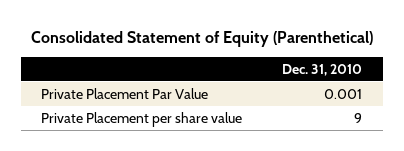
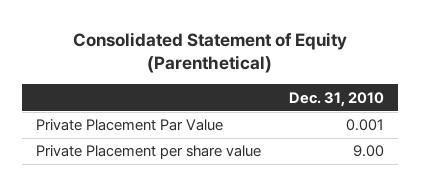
- Private Placement per share value | 9
+ Private Placement per share value | 9.00

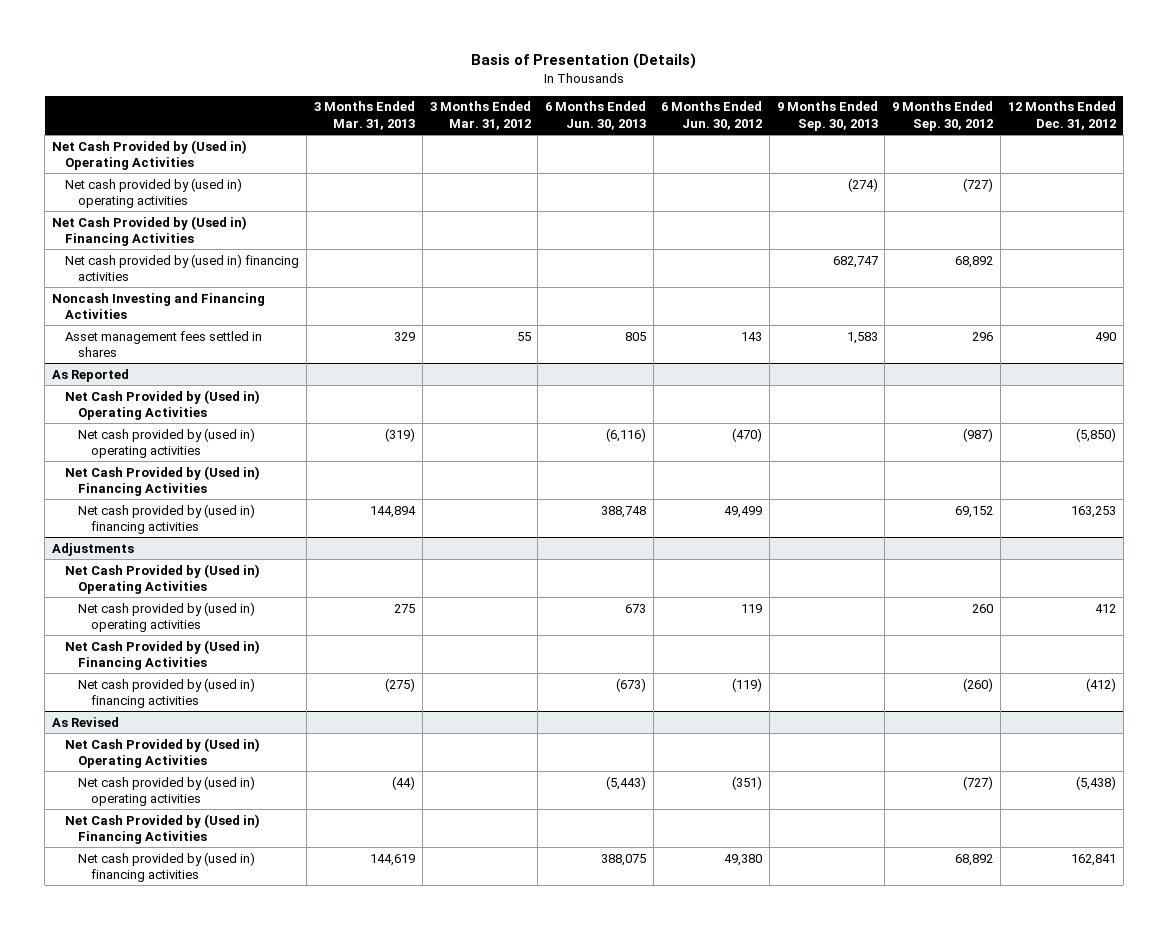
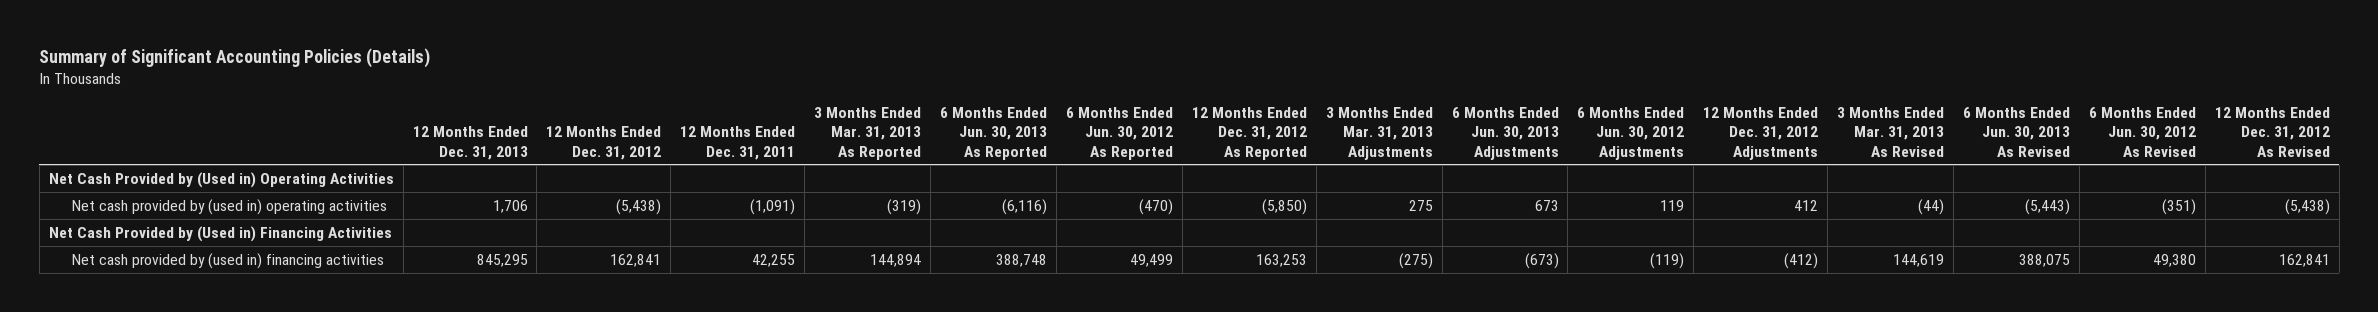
- Basis of Presentation (Details)
+ Summary of Significant Accounting Policies (Details)
- | 3 Months Ended Mar. 31, 2013 | 3 Months Ended Mar. 31, 2012 | 6 Months Ended Jun. 30, 2013 | 6 Months Ended Jun. 30, 2012 | 9 Months Ended Sep. 30, 2013 | 9 Months Ended Sep. 30, 2012 | 12 Months Ended Dec. 31, 2012
+ | 12 Months Ended Dec. 31, 2013 | 12 Months Ended Dec. 31, 2012 | 12 Months Ended Dec. 31, 2011 | 3 Months Ended Mar. 31, 2013 As Reported | 6 Months Ended Jun. 30, 2013 As Reported | 6 Months Ended Jun. 30, 2012 As Reported | 12 Months Ended Dec. 31, 2012 As Reported | 3 Months Ended Mar. 31, 2013 Adjustments | 6 Months Ended Jun. 30, 2013 Adjustments | 6 Months Ended Jun. 30, 2012 Adjustments | 12 Months Ended Dec. 31, 2012 Adjustments | 3 Months Ended Mar. 31, 2013 As Revised | 6 Months Ended Jun. 30, 2013 As Revised | 6 Months Ended Jun. 30, 2012 As Revised | 12 Months Ended Dec. 31, 2012 As Revised
- Net cash provided by (used in) operating activities | | | | | (274) | (727) |
- Net Cash Provided by (Used in) Financing Activities
- Net cash provided by (used in) financing activities | | | | | 682,747 | 68,892 |
- Noncash Investing and Financing Activities
- Asset management fees settled in shares | 329 | 55 | 805 | 143 | 1,583 | 296 | 490
- As Reported
- Net Cash Provided by (Used in) Operating Activities
- Net cash provided by (used in) operating activities | (319) | | (6,116) | (470) | | (987) | (5,850)
- Net Cash Provided by (Used in) Financing Activities
- Net cash provided by (used in) financing activities | 144,894 | | 388,748 | 49,499 | | 69,152 | 163,253
- Adjustments
- Net Cash Provided by (Used in) Operating Activities
- Net cash provided by (used in) operating activities | 275 | | 673 | 119 | | 260 | 412
- Net Cash Provided by (Used in) Financing Activities
- Net cash provided by (used in) financing activities | (275) | | (673) | (119) | | (260) | (412)
- As Revised
- Net Cash Provided by (Used in) Operating Activities

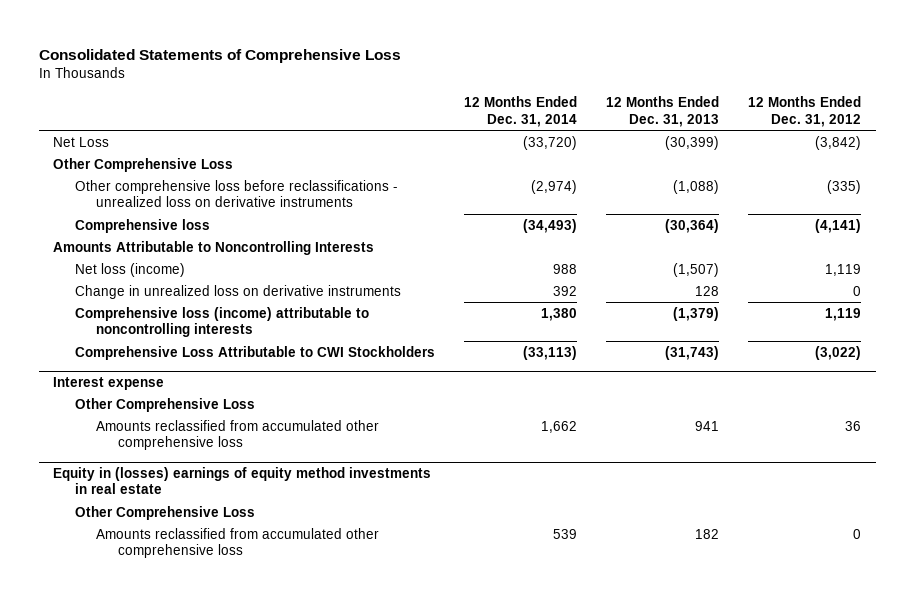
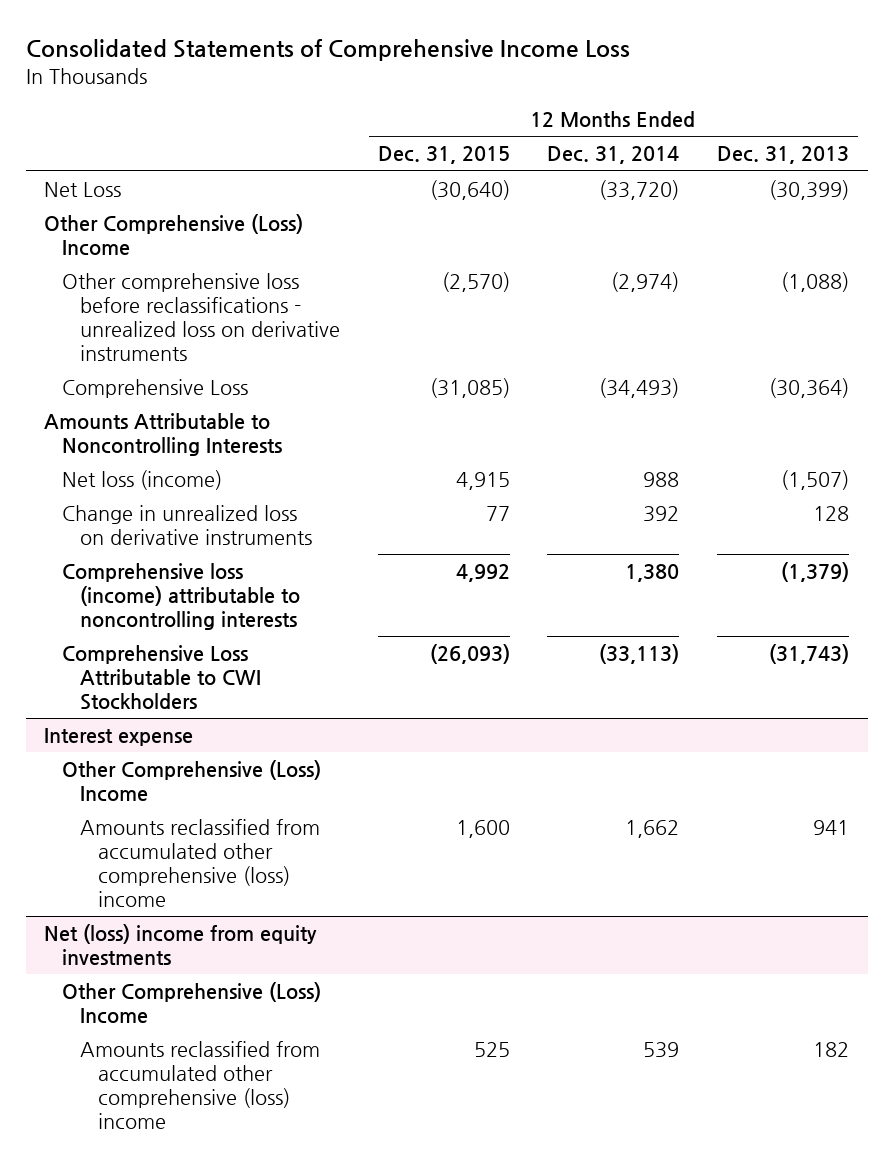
- Consolidated Statements of Comprehensive Loss
+ Consolidated Statements of Comprehensive Income Loss
- | 12 Months Ended Dec. 31, 2014 | 12 Months Ended Dec. 31, 2013 | 12 Months Ended Dec. 31, 2012
+ | 12 Months Ended Dec. 31, 2015 | 12 Months Ended Dec. 31, 2014 | 12 Months Ended Dec. 31, 2013
- Other Comprehensive Loss
+ Other Comprehensive (Loss) Income
- Comprehensive loss | (34,493) | (30,364) | (4,141)
+ Comprehensive Loss | (31,085) | (34,493) | (30,364)
@ Interest expense
- Other Comprehensive Loss
- Amounts reclassified from accumulated other comprehensive loss | 1,662 | 941 | 36
- Equity in (losses) earnings of equity method investments in real estate
- Other Comprehensive Loss
- Amounts reclassified from accumulated other comprehensive loss | 539 | 182 | 0
@ Interest expense
+ Other Comprehensive (Loss) Income
+ Amounts reclassified from accumulated other comprehensive (loss) income | 1,600 | 1,662 | 941
+ Net (loss) income from equity investments
+ Other Comprehensive (Loss) Income
+ Amounts reclassified from accumulated other comprehensive (loss) income | 525 | 539 | 182

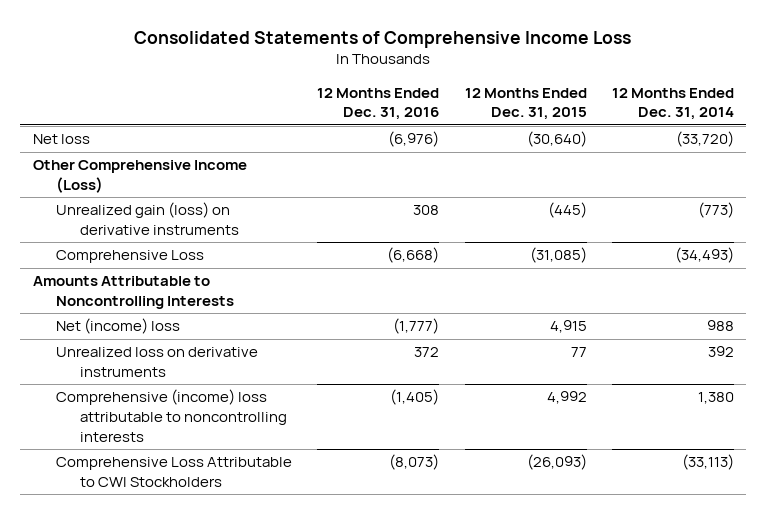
- | 12 Months Ended Dec. 31, 2015 | 12 Months Ended Dec. 31, 2014 | 12 Months Ended Dec. 31, 2013
+ | 12 Months Ended Dec. 31, 2016 | 12 Months Ended Dec. 31, 2015 | 12 Months Ended Dec. 31, 2014
- Net Loss | (30,640) | (33,720) | (30,399)
- Other Comprehensive (Loss) Income
- Other comprehensive loss before reclassifications - unrealized loss on derivative instruments | (2,570) | (2,974) | (1,088)
+ Net loss | (6,976) | (30,640) | (33,720)
+ Other Comprehensive Income (Loss)
+ Unrealized gain (loss) on derivative instruments | 308 | (445) | (773)
- Net loss (income) | 4,915 | 988 | (1,507)
- Change in unrealized loss on derivative instruments | 77 | 392 | 128
- Comprehensive loss (income) attributable to noncontrolling interests | 4,992 | 1,380 | (1,379)
+ Net (income) loss | (1,777) | 4,915 | 988
+ Unrealized loss on derivative instruments | 372 | 77 | 392
+ Comprehensive (income) loss attributable to noncontrolling interests | (1,405) | 4,992 | 1,380
- Interest expense
- Other Comprehensive (Loss) Income
- Amounts reclassified from accumulated other comprehensive (loss) income | 1,600 | 1,662 | 941
- Net (loss) income from equity investments
- Other Comprehensive (Loss) Income
- Amounts reclassified from accumulated other comprehensive (loss) income | 525 | 539 | 182

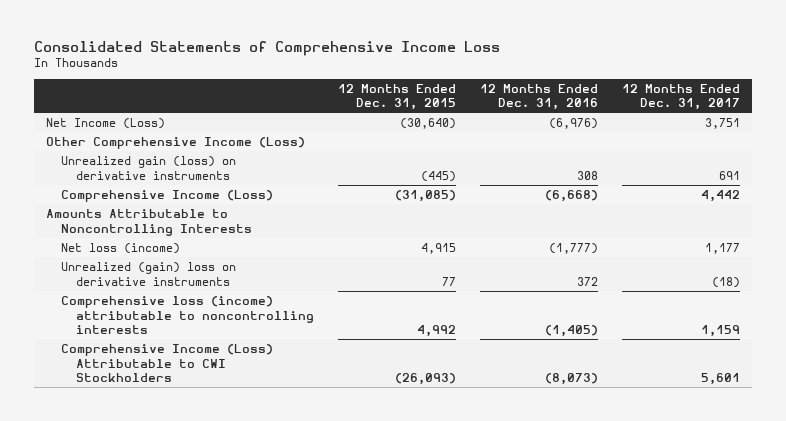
- | 12 Months Ended Dec. 31, 2016 | 12 Months Ended Dec. 31, 2015 | 12 Months Ended Dec. 31, 2014
+ | 12 Months Ended Dec. 31, 2015 | 12 Months Ended Dec. 31, 2016 | 12 Months Ended Dec. 31, 2017
- Net loss | (6,976) | (30,640) | (33,720)
+ Net Income (Loss) | (30,640) | (6,976) | 3,751
- Comprehensive Loss | (6,668) | (31,085) | (34,493)
+ Comprehensive Income (Loss) | (31,085) | (6,668) | 4,442
- Net (income) loss | (1,777) | 4,915 | 988
- Unrealized loss on derivative instruments | 372 | 77 | 392
- Comprehensive (income) loss attributable to noncontrolling interests | (1,405) | 4,992 | 1,380
- Comprehensive Loss Attributable to CWI Stockholders | (8,073) | (26,093) | (33,113)
+ Net loss (income) | 4,915 | (1,777) | 1,177
+ Unrealized (gain) loss on derivative instruments | 77 | 372 | (18)
+ Comprehensive loss (income) attributable to noncontrolling interests | 4,992 | (1,405) | 1,159
+ Comprehensive Income (Loss) Attributable to CWI Stockholders | (26,093) | (8,073) | 5,601

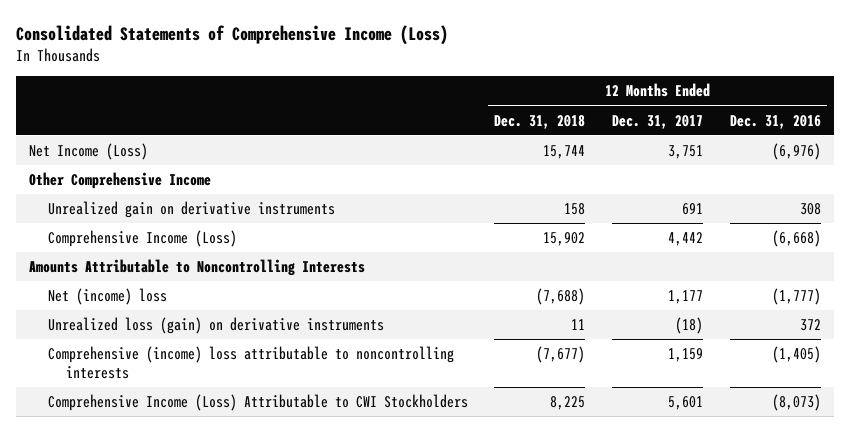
- Consolidated Statements of Comprehensive Income Loss
+ Consolidated Statements of Comprehensive Income (Loss)
- | 12 Months Ended Dec. 31, 2015 | 12 Months Ended Dec. 31, 2016 | 12 Months Ended Dec. 31, 2017
+ | 12 Months Ended Dec. 31, 2018 | 12 Months Ended Dec. 31, 2017 | 12 Months Ended Dec. 31, 2016
- Other Comprehensive Income (Loss)
- Unrealized gain (loss) on derivative instruments | (445) | 308 | 691
+ Other Comprehensive Income
+ Unrealized gain on derivative instruments | 158 | 691 | 308
- Net loss (income) | 4,915 | (1,777) | 1,177
- Unrealized (gain) loss on derivative instruments | 77 | 372 | (18)
- Comprehensive loss (income) attributable to noncontrolling interests | 4,992 | (1,405) | 1,159
+ Net (income) loss | (7,688) | 1,177 | (1,777)
+ Unrealized loss (gain) on derivative instruments | 11 | (18) | 372
+ Comprehensive (income) loss attributable to noncontrolling interests | (7,677) | 1,159 | (1,405)

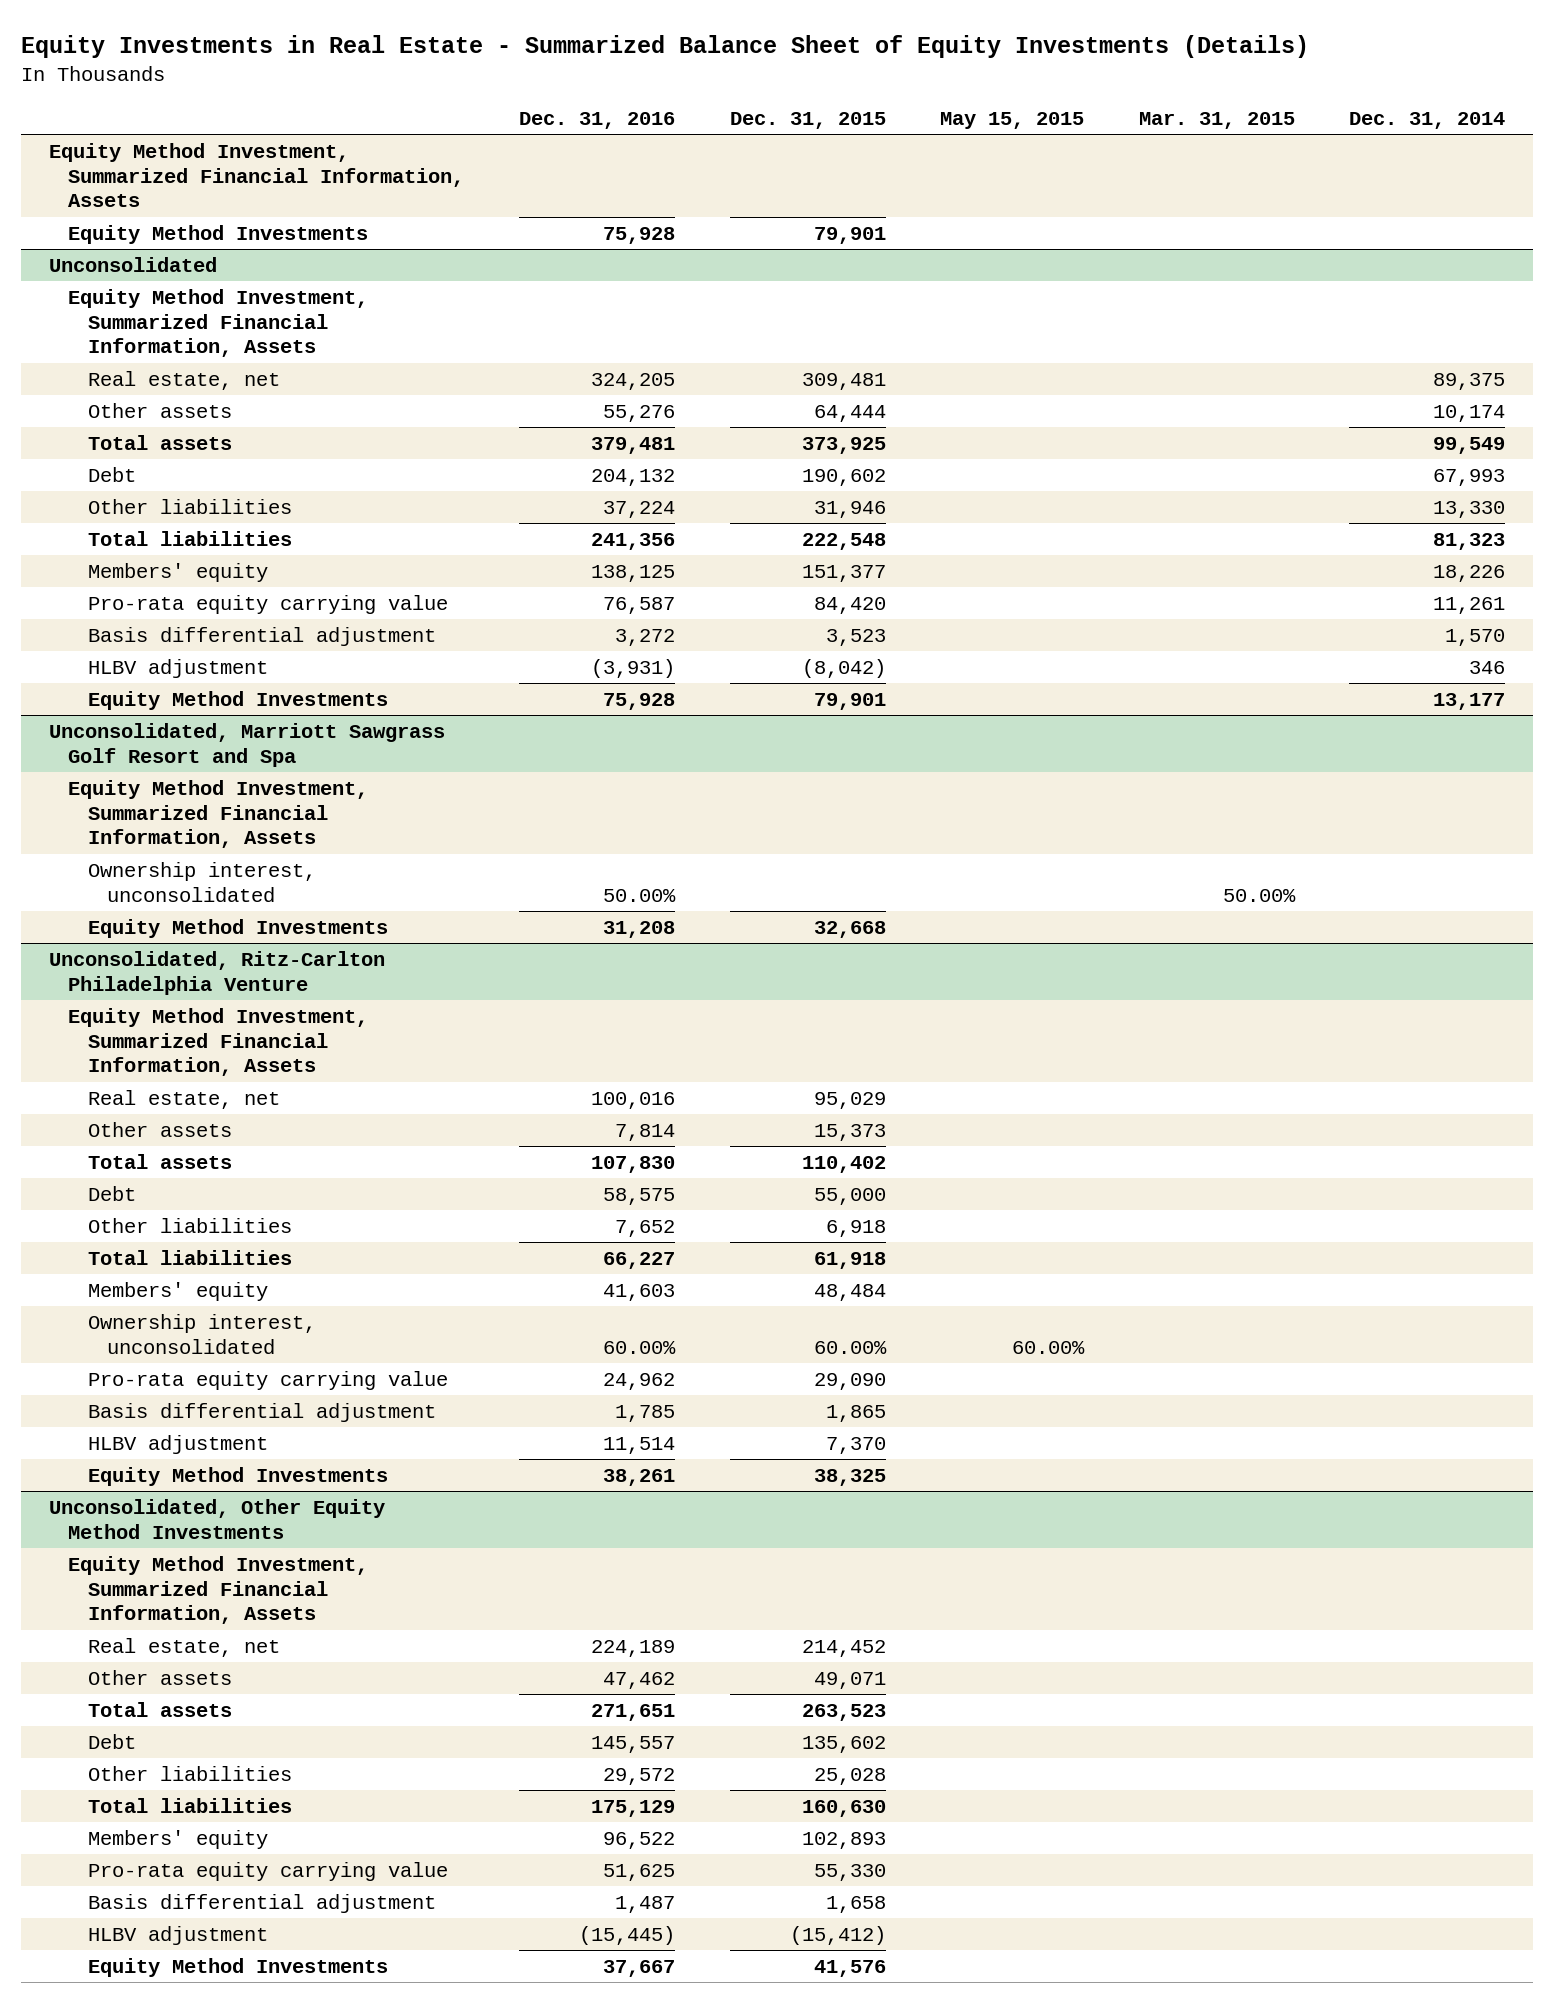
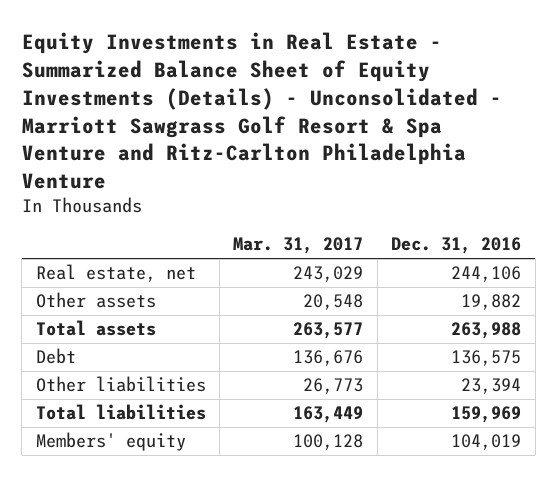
- Equity Investments in Real Estate - Summarized Balance Sheet of Equity Investments (Details)
+ Equity Investments in Real Estate - Summarized Balance Sheet of Equity Investments (Details) - Unconsolidated - Marriott Sawgrass Golf Resort & Spa Venture and Ritz-Carlton Philadelphia Venture
- | Dec. 31, 2016 | Dec. 31, 2015 | May 15, 2015 | Mar. 31, 2015 | Dec. 31, 2014
+ | Mar. 31, 2017 | Dec. 31, 2016
- Equity Method Investment, Summarized Financial Information, Assets
- Equity Method Investments | 75,928 | 79,901 | | |
- Unconsolidated
- Equity Method Investment, Summarized Financial Information, Assets
- Real estate, net | 324,205 | 309,481 | | | 89,375
- Other assets | 55,276 | 64,444 | | | 10,174
- Total assets | 379,481 | 373,925 | | | 99,549
- Debt | 204,132 | 190,602 | | | 67,993
- Other liabilities | 37,224 | 31,946 | | | 13,330
- Total liabilities | 241,356 | 222,548 | | | 81,323
- Members' equity | 138,125 | 151,377 | | | 18,226
- Pro-rata equity carrying value | 76,587 | 84,420 | | | 11,261
- Basis differential adjustment | 3,272 | 3,523 | | | 1,570
- HLBV adjustment | (3,931) | (8,042) | | | 346
- Equity Method Investments | 75,928 | 79,901 | | | 13,177
- Unconsolidated, Marriott Sawgrass Golf Resort and Spa
- Equity Method Investment, Summarized Financial Information, Assets
- Ownership interest, unconsolidated | 50.00% | | | 50.00% |
- Equity Method Investments | 31,208 | 32,668 | | |
- Unconsolidated, Ritz-Carlton Philadelphia Venture
- Equity Method Investment, Summarized Financial Information, Assets
- Real estate, net | 100,016 | 95,029 | | |
- Other assets | 7,814 | 15,373 | | |
- Total assets | 107,830 | 110,402 | | |
- Debt | 58,575 | 55,000 | | |
- Other liabilities | 7,652 | 6,918 | | |
- Total liabilities | 66,227 | 61,918 | | |
- Members' equity | 41,603 | 48,484 | | |
- Ownership interest, unconsolidated | 60.00% | 60.00% | 60.00% | |
- Pro-rata equity carrying value | 24,962 | 29,090 | | |
- Basis differential adjustment | 1,785 | 1,865 | | |
- HLBV adjustment | 11,514 | 7,370 | | |
- Equity Method Investments | 38,261 | 38,325 | | |
- Unconsolidated, Other Equity Method Investments
- Equity Method Investment, Summarized Financial Information, Assets
- Real estate, net | 224,189 | 214,452 | | |
- Other assets | 47,462 | 49,071 | | |
- Total assets | 271,651 | 263,523 | | |
- Debt | 145,557 | 135,602 | | |
- Other liabilities | 29,572 | 25,028 | | |
- Total liabilities | 175,129 | 160,630 | | |
- Members' equity | 96,522 | 102,893 | | |
- Pro-rata equity carrying value | 51,625 | 55,330 | | |
- Basis differential adjustment | 1,487 | 1,658 | | |
- HLBV adjustment | (15,445) | (15,412) | | |
- Equity Method Investments | 37,667 | 41,576 | | |
+ Real estate, net | 243,029 | 244,106
+ Other assets | 20,548 | 19,882
+ Total assets | 263,577 | 263,988
+ Debt | 136,676 | 136,575
+ Other liabilities | 26,773 | 23,394
+ Total liabilities | 163,449 | 159,969
+ Members' equity | 100,128 | 104,019

